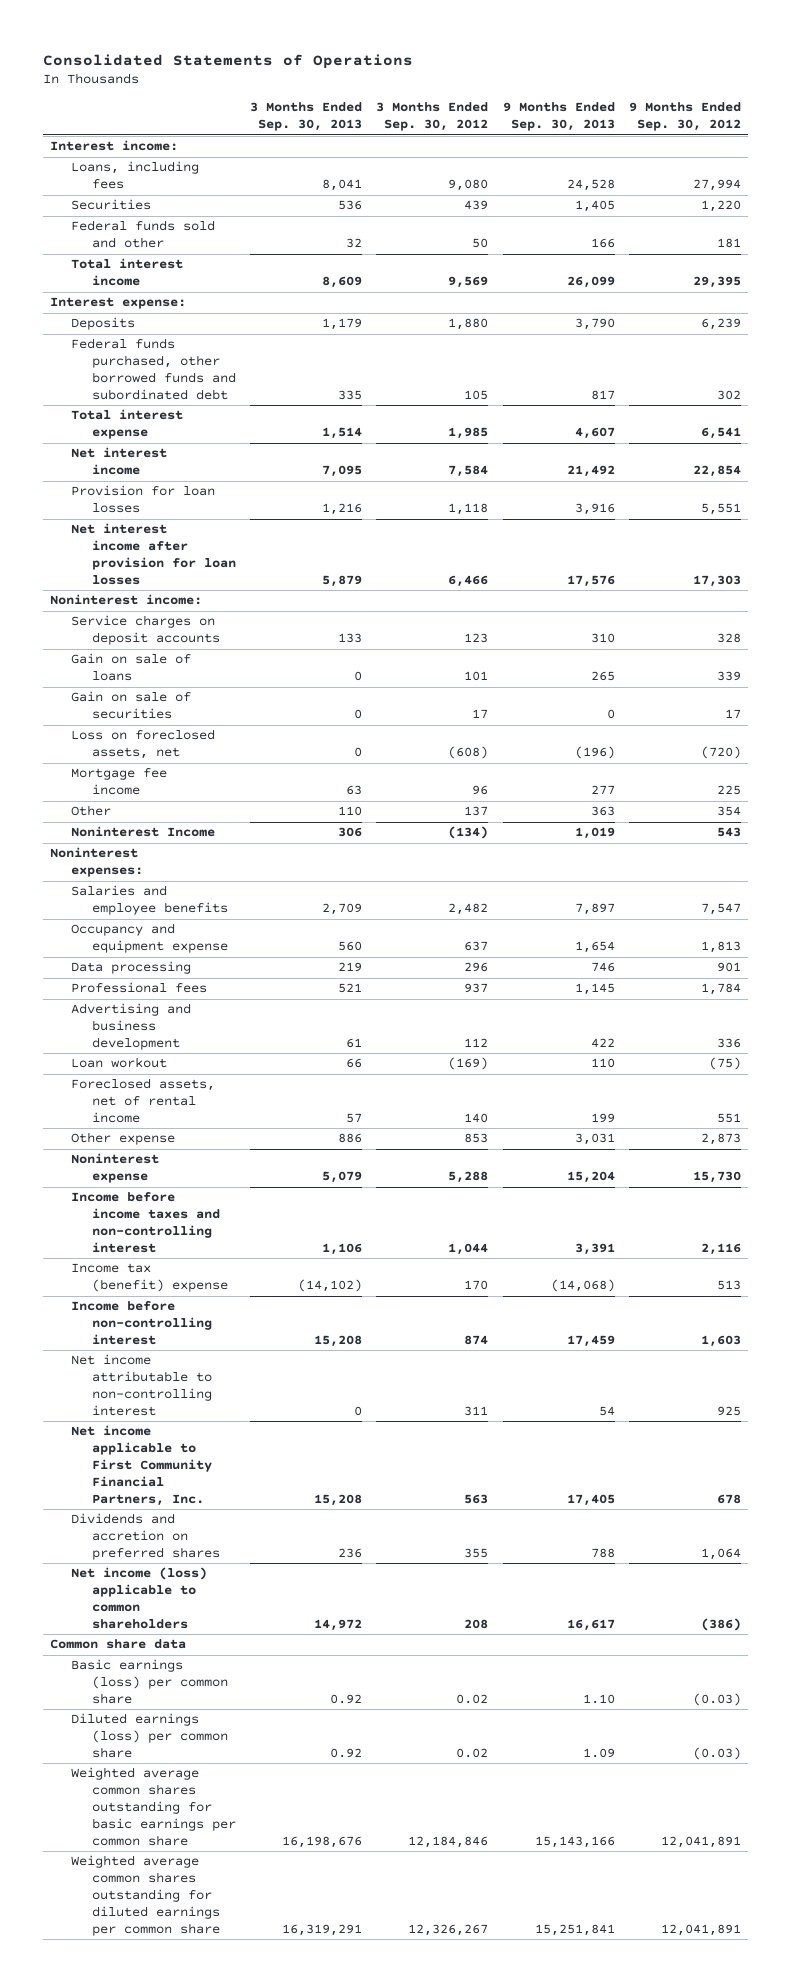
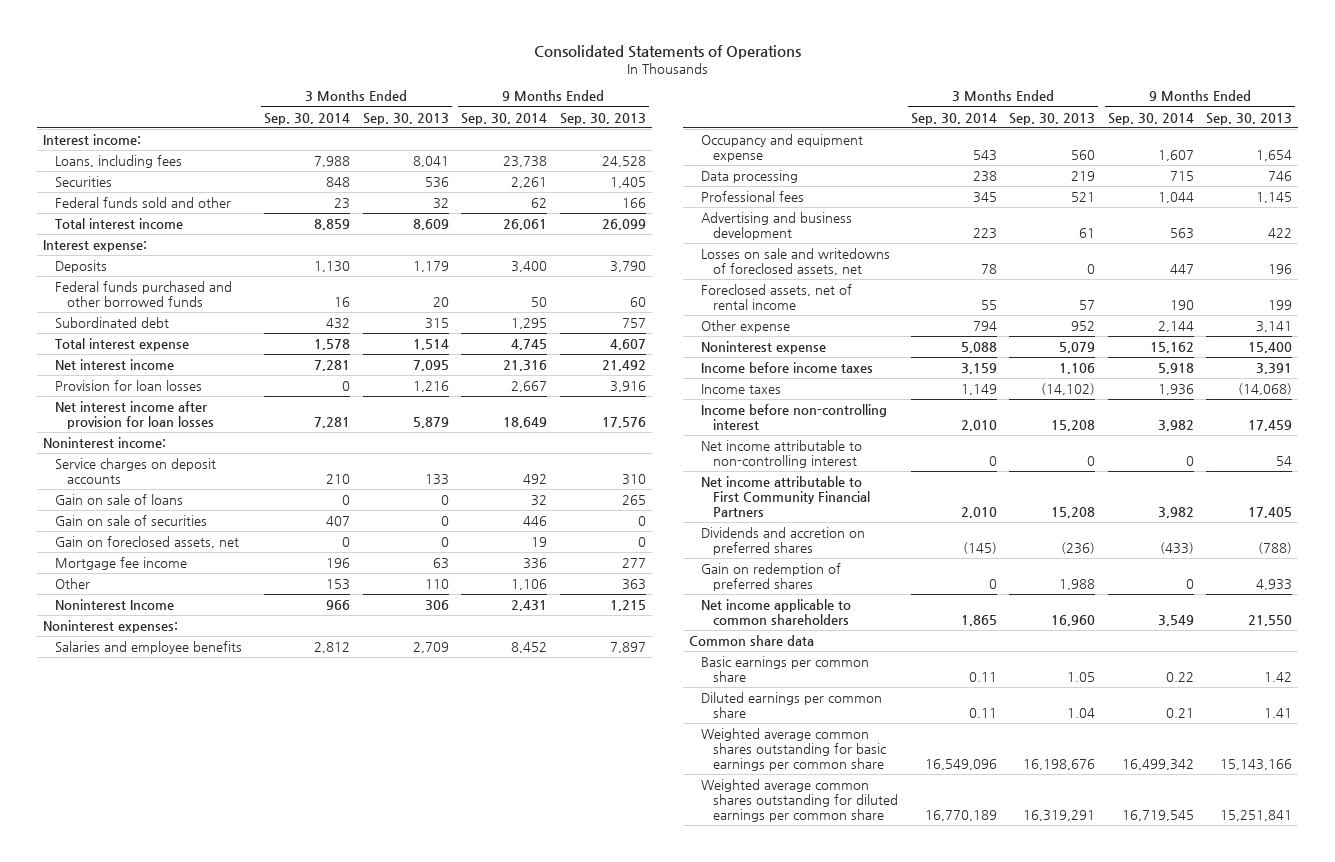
- | 3 Months Ended Sep. 30, 2013 | 3 Months Ended Sep. 30, 2012 | 9 Months Ended Sep. 30, 2013 | 9 Months Ended Sep. 30, 2012
+ | 3 Months Ended Sep. 30, 2014 | 3 Months Ended Sep. 30, 2013 | 9 Months Ended Sep. 30, 2014 | 9 Months Ended Sep. 30, 2013
- Federal funds purchased, other borrowed funds and subordinated debt | 335 | 105 | 817 | 302
+ Federal funds purchased and other borrowed funds | 16 | 20 | 50 | 60
+ Subordinated debt | 432 | 315 | 1,295 | 757
- Loss on foreclosed assets, net | 0 | (608) | (196) | (720)
+ Gain on foreclosed assets, net | 0 | 0 | 19 | 0
- Noninterest Income | 306 | (134) | 1,019 | 543
+ Noninterest Income | 966 | 306 | 2,431 | 1,215
- Loan workout | 66 | (169) | 110 | (75)
+ Losses on sale and writedowns of foreclosed assets, net | 78 | 0 | 447 | 196
- Other expense | 886 | 853 | 3,031 | 2,873
- Noninterest expense | 5,079 | 5,288 | 15,204 | 15,730
- Income before income taxes and non-controlling interest | 1,106 | 1,044 | 3,391 | 2,116
- Income tax (benefit) expense | (14,102) | 170 | (14,068) | 513
+ Other expense | 794 | 952 | 2,144 | 3,141
+ Noninterest expense | 5,088 | 5,079 | 15,162 | 15,400
+ Income before income taxes | 3,159 | 1,106 | 5,918 | 3,391
+ Income taxes | 1,149 | (14,102) | 1,936 | (14,068)
- Net income applicable to First Community Financial Partners, Inc. | 15,208 | 563 | 17,405 | 678
- Dividends and accretion on preferred shares | 236 | 355 | 788 | 1,064
- Net income (loss) applicable to common shareholders | 14,972 | 208 | 16,617 | (386)
+ Net income attributable to First Community Financial Partners | 2,010 | 15,208 | 3,982 | 17,405
+ Dividends and accretion on preferred shares | (145) | (236) | (433) | (788)
+ Gain on redemption of preferred shares | 0 | 1,988 | 0 | 4,933
+ Net income applicable to common shareholders | 1,865 | 16,960 | 3,549 | 21,550
- Basic earnings (loss) per common share | 0.92 | 0.02 | 1.10 | (0.03)
- Diluted earnings (loss) per common share | 0.92 | 0.02 | 1.09 | (0.03)
+ Basic earnings per common share | 0.11 | 1.05 | 0.22 | 1.42
+ Diluted earnings per common share | 0.11 | 1.04 | 0.21 | 1.41

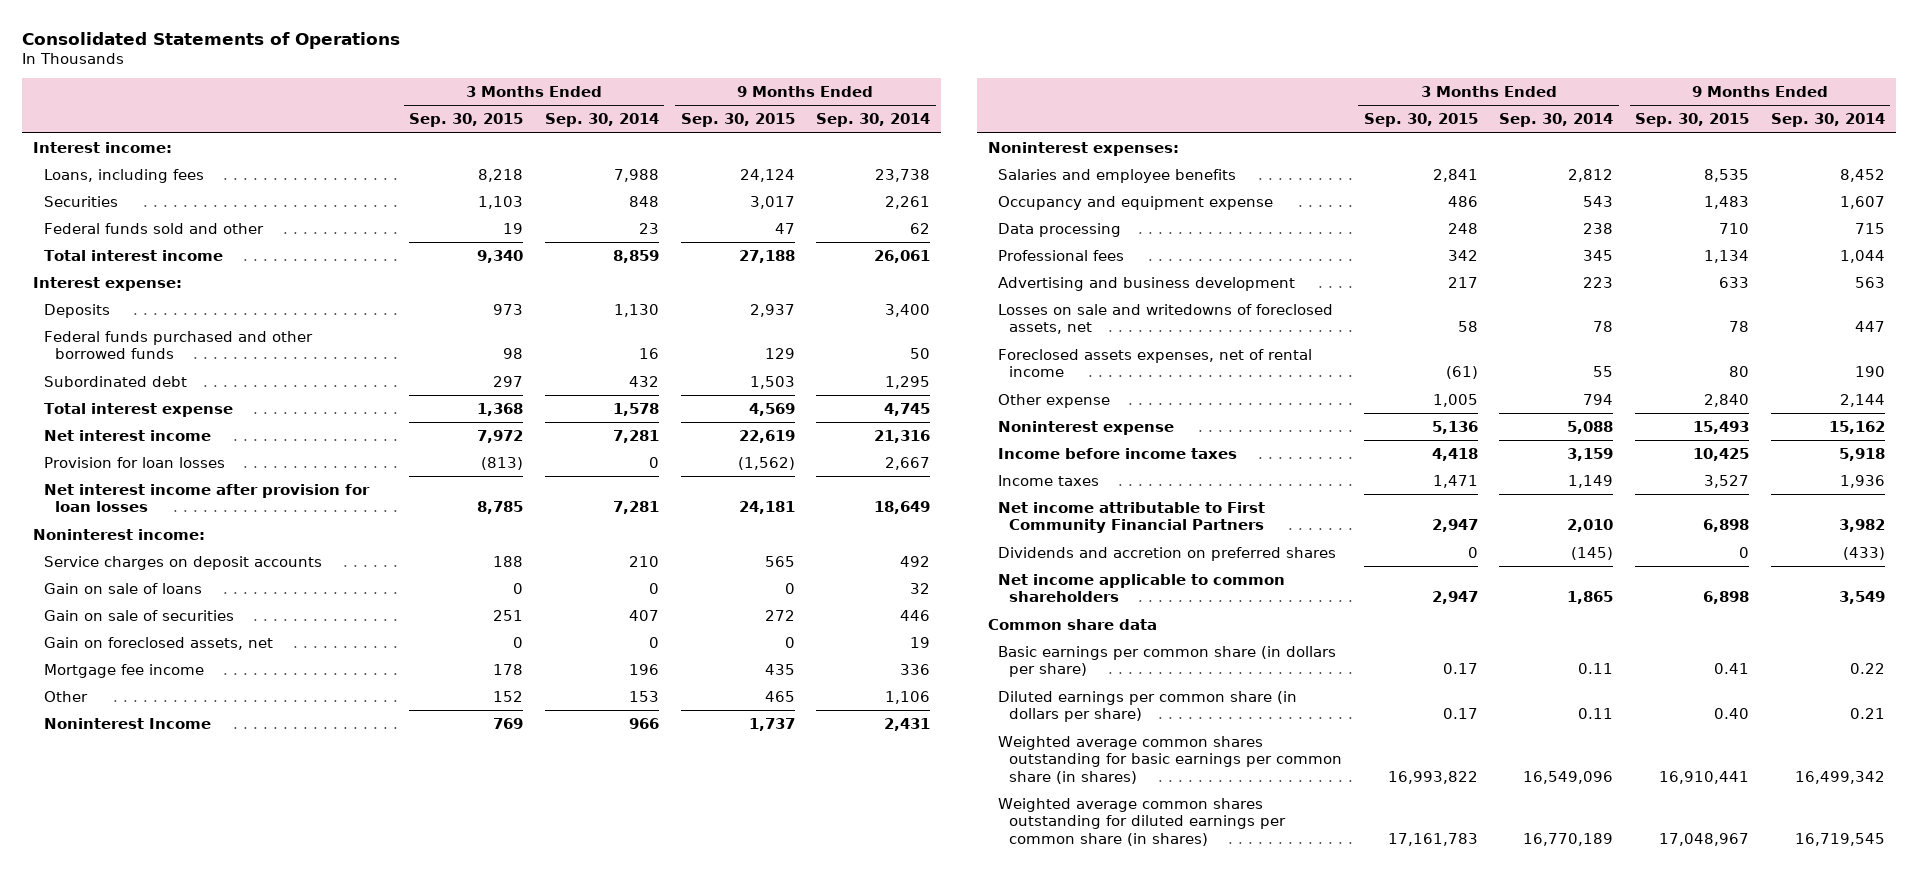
- | 3 Months Ended Sep. 30, 2014 | 3 Months Ended Sep. 30, 2013 | 9 Months Ended Sep. 30, 2014 | 9 Months Ended Sep. 30, 2013
+ | 3 Months Ended Sep. 30, 2015 | 3 Months Ended Sep. 30, 2014 | 9 Months Ended Sep. 30, 2015 | 9 Months Ended Sep. 30, 2014
- Foreclosed assets, net of rental income | 55 | 57 | 190 | 199
+ Foreclosed assets expenses, net of rental income | (61) | 55 | 80 | 190
- Income before non-controlling interest | 2,010 | 15,208 | 3,982 | 17,459
- Net income attributable to non-controlling interest | 0 | 0 | 0 | 54
- Gain on redemption of preferred shares | 0 | 1,988 | 0 | 4,933
- Basic earnings per common share | 0.11 | 1.05 | 0.22 | 1.42
- Diluted earnings per common share | 0.11 | 1.04 | 0.21 | 1.41
- Weighted average common shares outstanding for basic earnings per common share | 16,549,096 | 16,198,676 | 16,499,342 | 15,143,166
- Weighted average common shares outstanding for diluted earnings per common share | 16,770,189 | 16,319,291 | 16,719,545 | 15,251,841
+ Basic earnings per common share (in dollars per share) | 0.17 | 0.11 | 0.41 | 0.22
+ Diluted earnings per common share (in dollars per share) | 0.17 | 0.11 | 0.40 | 0.21
+ Weighted average common shares outstanding for basic earnings per common share (in shares) | 16,993,822 | 16,549,096 | 16,910,441 | 16,499,342
+ Weighted average common shares outstanding for diluted earnings per common share (in shares) | 17,161,783 | 16,770,189 | 17,048,967 | 16,719,545

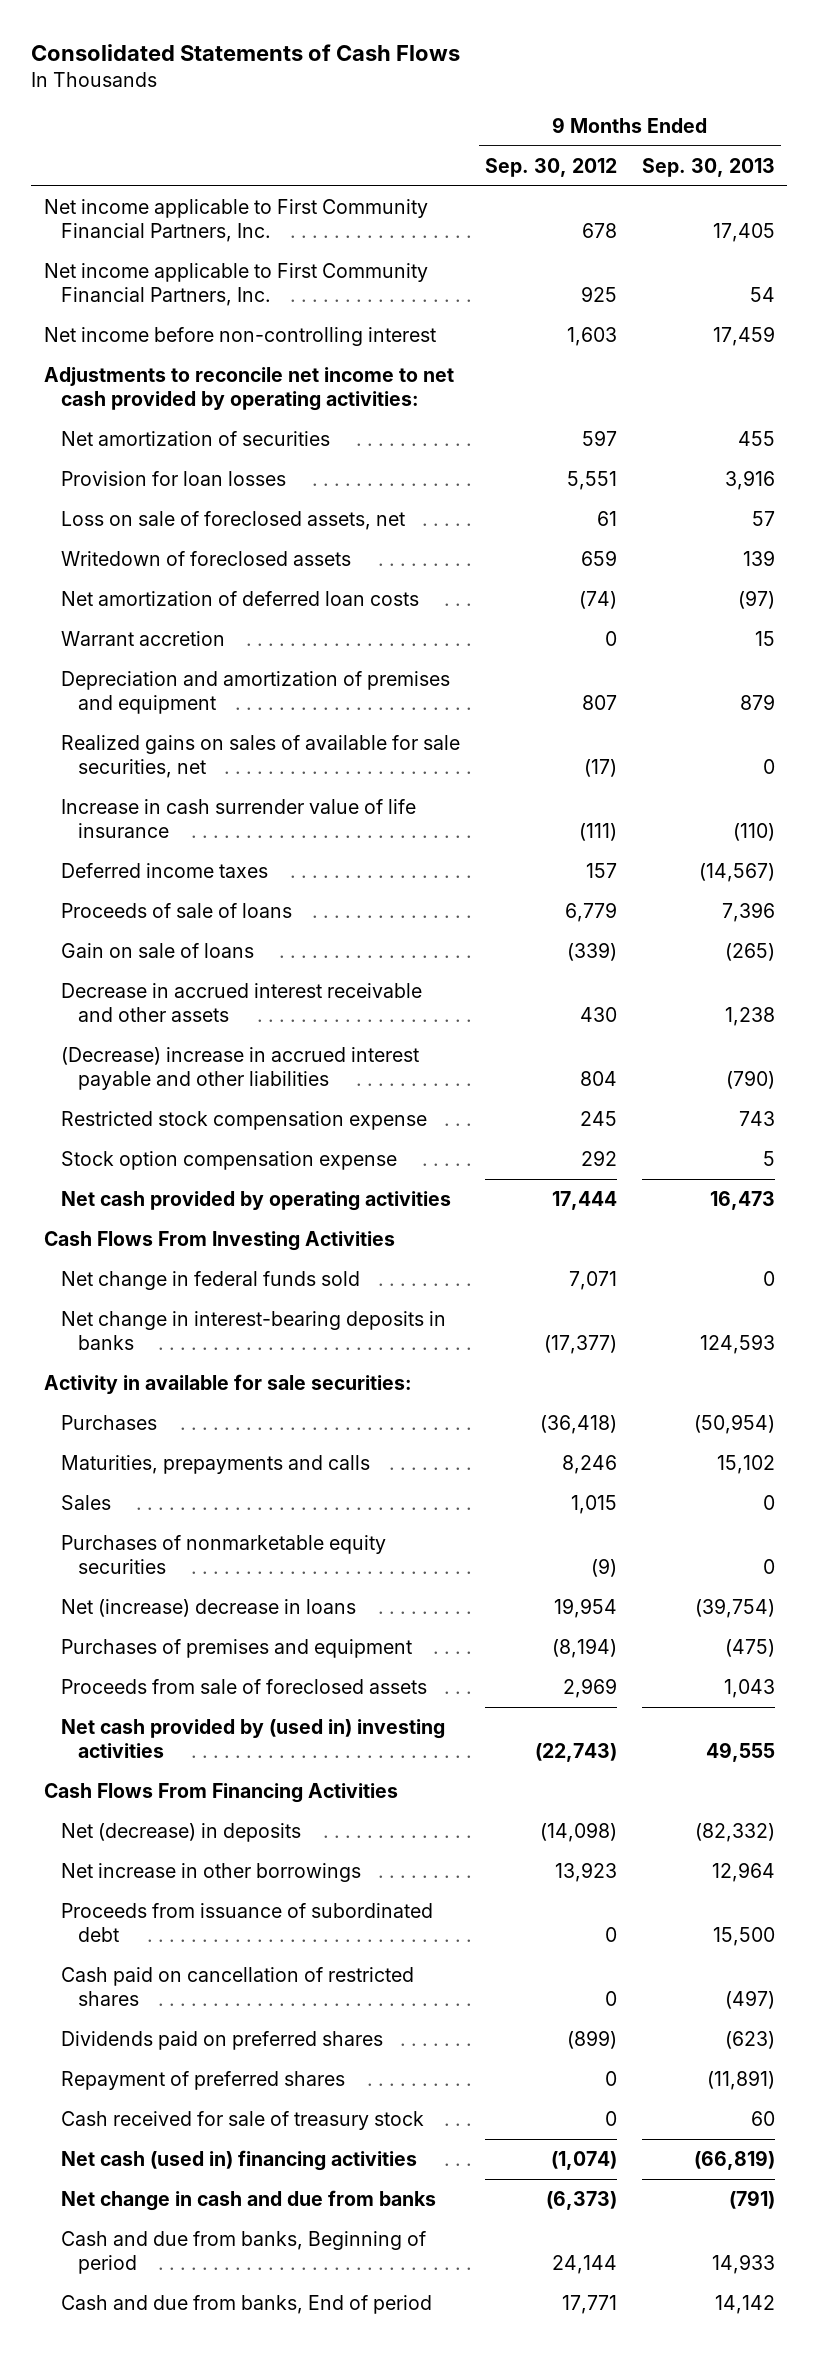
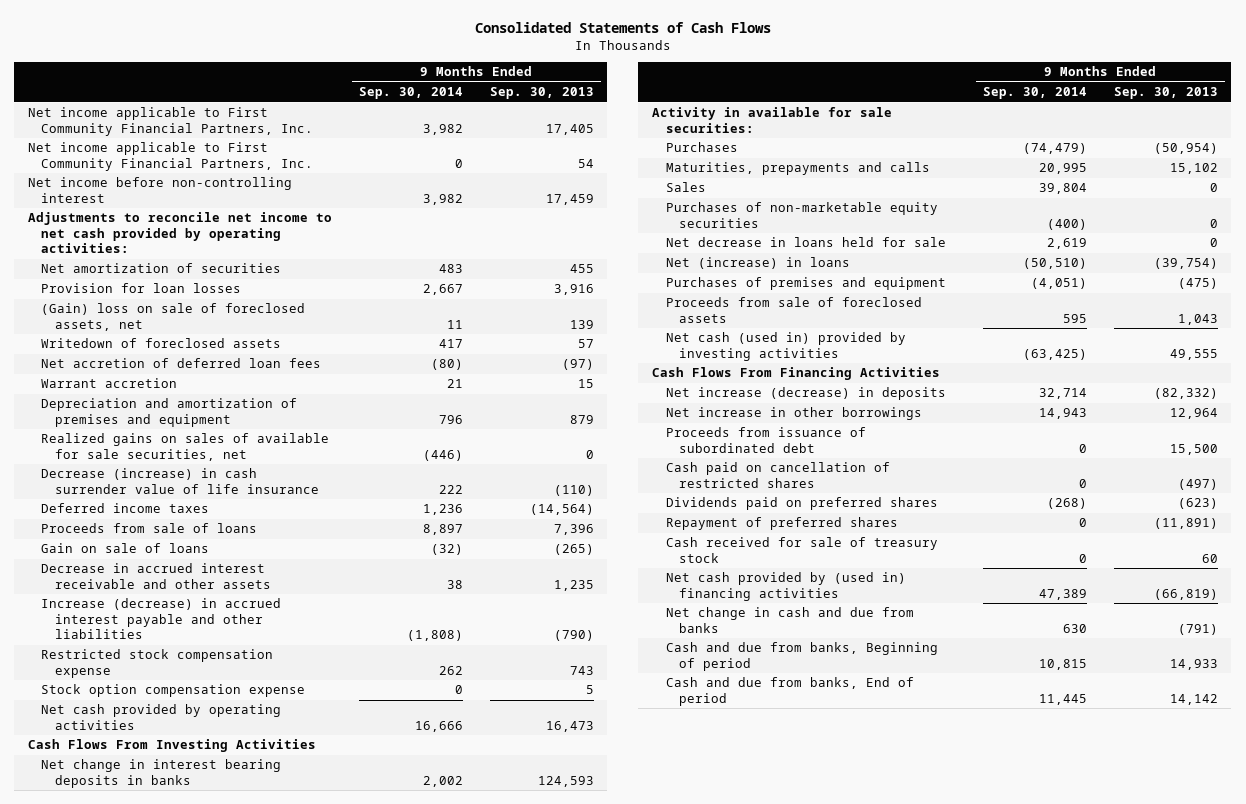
- | 9 Months Ended Sep. 30, 2012 | 9 Months Ended Sep. 30, 2013
+ | 9 Months Ended Sep. 30, 2014 | 9 Months Ended Sep. 30, 2013
- Loss on sale of foreclosed assets, net | 61 | 57
- Writedown of foreclosed assets | 659 | 139
- Net amortization of deferred loan costs | (74) | (97)
+ (Gain) loss on sale of foreclosed assets, net | 11 | 139
+ Writedown of foreclosed assets | 417 | 57
+ Net accretion of deferred loan fees | (80) | (97)
- Increase in cash surrender value of life insurance | (111) | (110)
- Deferred income taxes | 157 | (14,567)
- Proceeds of sale of loans | 6,779 | 7,396
+ Decrease (increase) in cash surrender value of life insurance | 222 | (110)
+ Deferred income taxes | 1,236 | (14,564)
+ Proceeds from sale of loans | 8,897 | 7,396
- Decrease in accrued interest receivable and other assets | 430 | 1,238
- (Decrease) increase in accrued interest payable and other liabilities | 804 | (790)
+ Decrease in accrued interest receivable and other assets | 38 | 1,235
+ Increase (decrease) in accrued interest payable and other liabilities | (1,808) | (790)
- Net change in federal funds sold | 7,071 | 0
- Net change in interest-bearing deposits in banks | (17,377) | 124,593
+ Net change in interest bearing deposits in banks | 2,002 | 124,593
- Purchases of nonmarketable equity securities | (9) | 0
- Net (increase) decrease in loans | 19,954 | (39,754)
+ Purchases of non-marketable equity securities | (400) | 0
+ Net decrease in loans held for sale | 2,619 | 0
+ Net (increase) in loans | (50,510) | (39,754)
- Net cash provided by (used in) investing activities | (22,743) | 49,555
+ Net cash (used in) provided by investing activities | (63,425) | 49,555
- Net (decrease) in deposits | (14,098) | (82,332)
+ Net increase (decrease) in deposits | 32,714 | (82,332)
- Net cash (used in) financing activities | (1,074) | (66,819)
+ Net cash provided by (used in) financing activities | 47,389 | (66,819)

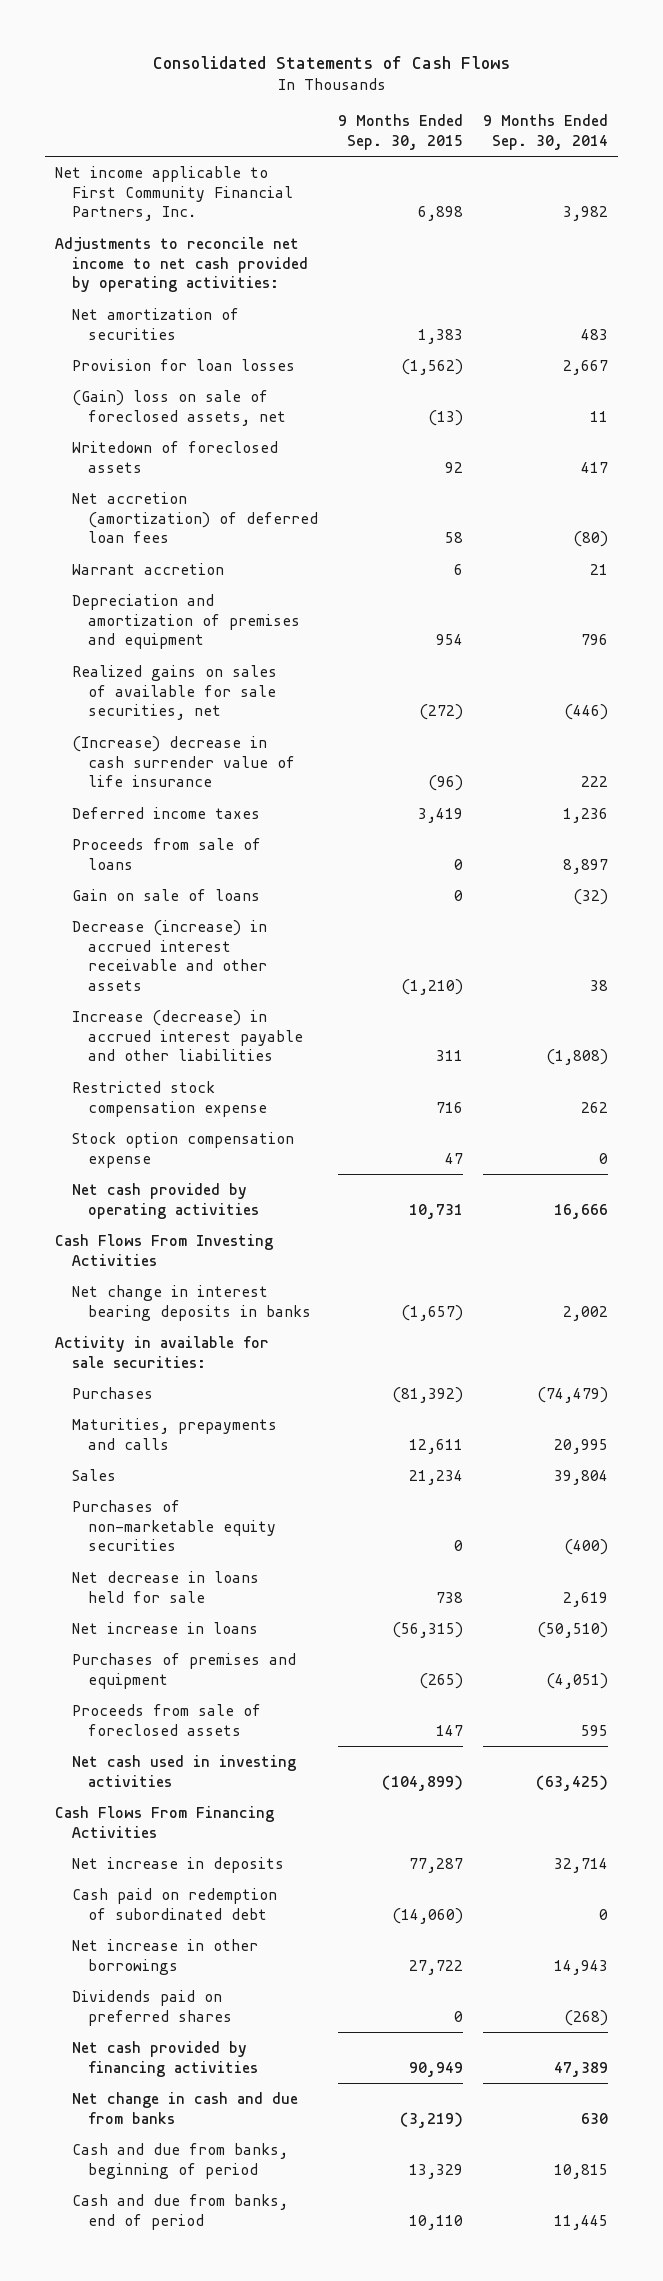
- | 9 Months Ended Sep. 30, 2014 | 9 Months Ended Sep. 30, 2013
+ | 9 Months Ended Sep. 30, 2015 | 9 Months Ended Sep. 30, 2014
- Net income applicable to First Community Financial Partners, Inc. | 0 | 54
- Net income before non-controlling interest | 3,982 | 17,459
- Net accretion of deferred loan fees | (80) | (97)
+ Net accretion (amortization) of deferred loan fees | 58 | (80)
- Decrease (increase) in cash surrender value of life insurance | 222 | (110)
+ (Increase) decrease in cash surrender value of life insurance | (96) | 222
- Decrease in accrued interest receivable and other assets | 38 | 1,235
+ Decrease (increase) in accrued interest receivable and other assets | (1,210) | 38
- Net (increase) in loans | (50,510) | (39,754)
+ Net increase in loans | (56,315) | (50,510)
- Net cash (used in) provided by investing activities | (63,425) | 49,555
+ Net cash used in investing activities | (104,899) | (63,425)
- Net increase (decrease) in deposits | 32,714 | (82,332)
+ Net increase in deposits | 77,287 | 32,714
+ Cash paid on redemption of subordinated debt | (14,060) | 0
- Proceeds from issuance of subordinated debt | 0 | 15,500
- Cash paid on cancellation of restricted shares | 0 | (497)
- Repayment of preferred shares | 0 | (11,891)
- Cash received for sale of treasury stock | 0 | 60
- Net cash provided by (used in) financing activities | 47,389 | (66,819)
+ Net cash provided by financing activities | 90,949 | 47,389
- Cash and due from banks, Beginning of period | 10,815 | 14,933
- Cash and due from banks, End of period | 11,445 | 14,142
+ Cash and due from banks, beginning of period | 13,329 | 10,815
+ Cash and due from banks, end of period | 10,110 | 11,445

